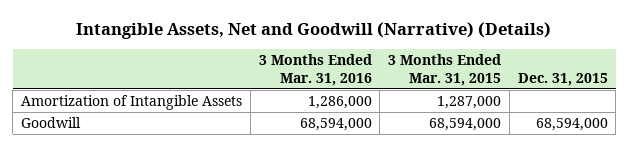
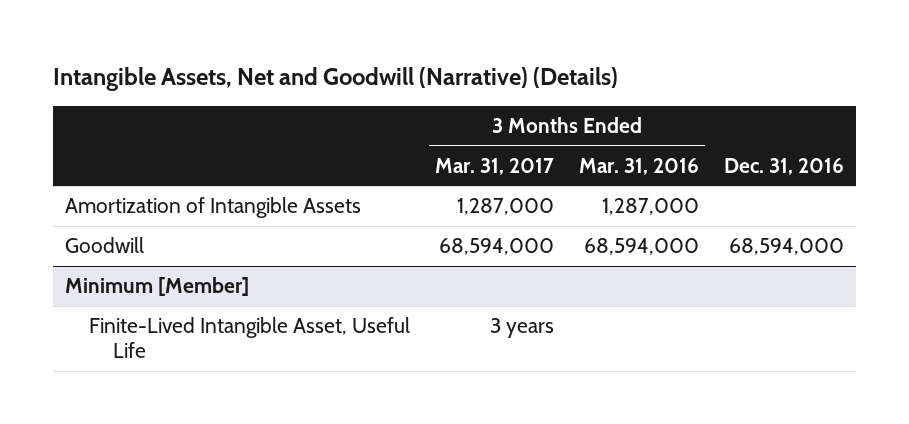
- | 3 Months Ended Mar. 31, 2016 | 3 Months Ended Mar. 31, 2015 | Dec. 31, 2015
+ | 3 Months Ended Mar. 31, 2017 | 3 Months Ended Mar. 31, 2016 | Dec. 31, 2016
- Amortization of Intangible Assets | 1,286,000 | 1,287,000 |
+ Amortization of Intangible Assets | 1,287,000 | 1,287,000 |
+ Minimum [Member]
+ Finite-Lived Intangible Asset, Useful Life | 3 years | |

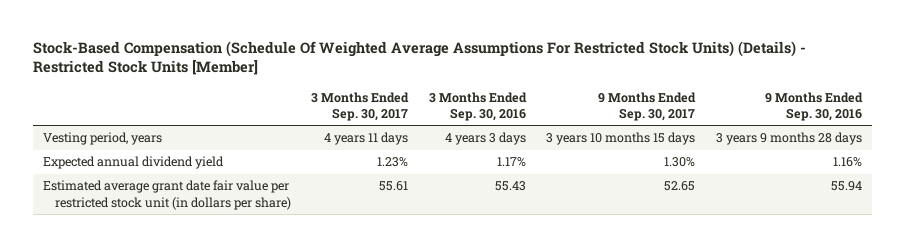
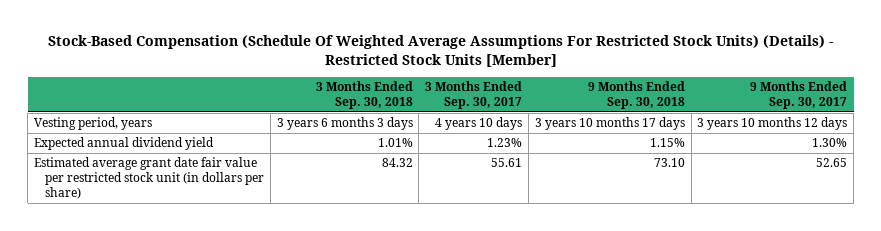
- | 3 Months Ended Sep. 30, 2017 | 3 Months Ended Sep. 30, 2016 | 9 Months Ended Sep. 30, 2017 | 9 Months Ended Sep. 30, 2016
+ | 3 Months Ended Sep. 30, 2018 | 3 Months Ended Sep. 30, 2017 | 9 Months Ended Sep. 30, 2018 | 9 Months Ended Sep. 30, 2017
- Vesting period, years | 4 years 11 days | 4 years 3 days | 3 years 10 months 15 days | 3 years 9 months 28 days
+ Vesting period, years | 3 years 6 months 3 days | 4 years 10 days | 3 years 10 months 17 days | 3 years 10 months 12 days

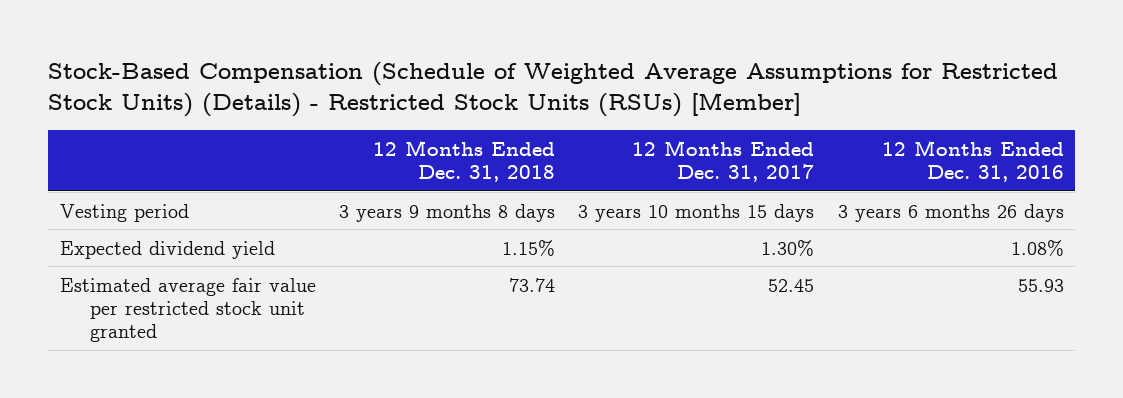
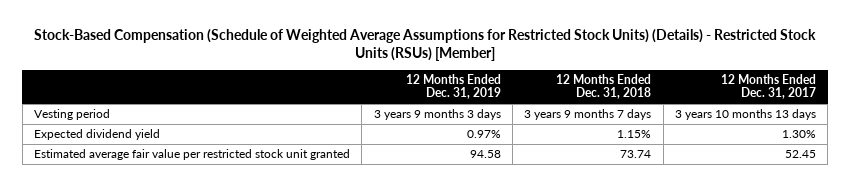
- | 12 Months Ended Dec. 31, 2018 | 12 Months Ended Dec. 31, 2017 | 12 Months Ended Dec. 31, 2016
+ | 12 Months Ended Dec. 31, 2019 | 12 Months Ended Dec. 31, 2018 | 12 Months Ended Dec. 31, 2017
- Vesting period | 3 years 9 months 8 days | 3 years 10 months 15 days | 3 years 6 months 26 days
+ Vesting period | 3 years 9 months 3 days | 3 years 9 months 7 days | 3 years 10 months 13 days

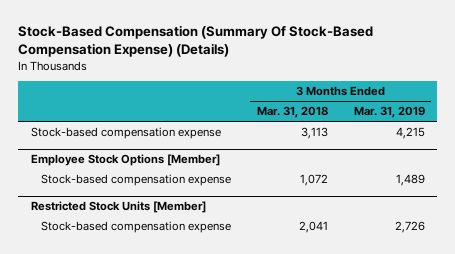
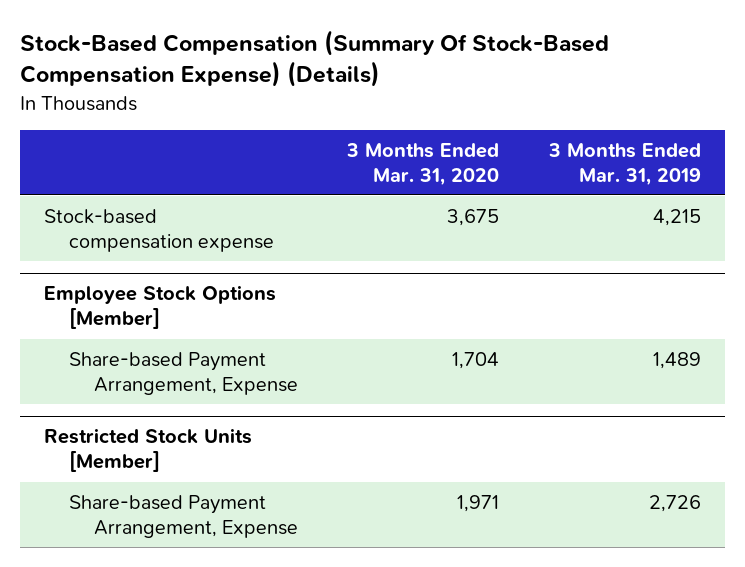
- | 3 Months Ended Mar. 31, 2018 | 3 Months Ended Mar. 31, 2019
+ | 3 Months Ended Mar. 31, 2020 | 3 Months Ended Mar. 31, 2019
@ Employee Stock Options [Member]
- Stock-based compensation expense | 1,072 | 1,489
+ Share-based Payment Arrangement, Expense | 1,704 | 1,489
@ Restricted Stock Units [Member]
- Stock-based compensation expense | 2,041 | 2,726
+ Share-based Payment Arrangement, Expense | 1,971 | 2,726

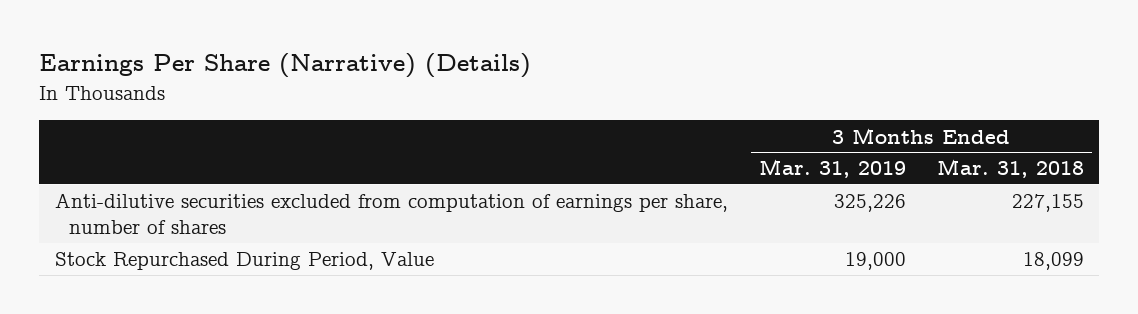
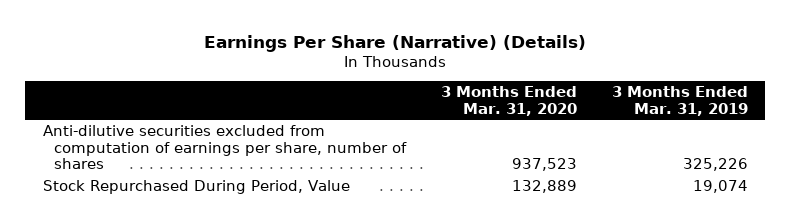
- | 3 Months Ended Mar. 31, 2019 | 3 Months Ended Mar. 31, 2018
+ | 3 Months Ended Mar. 31, 2020 | 3 Months Ended Mar. 31, 2019
- Stock Repurchased During Period, Value | 19,000 | 18,099
+ Stock Repurchased During Period, Value | 132,889 | 19,074

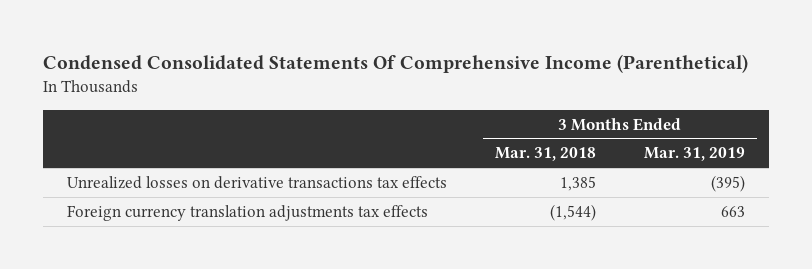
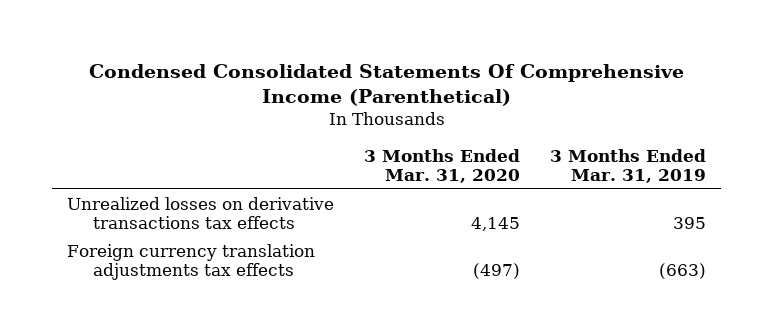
- | 3 Months Ended Mar. 31, 2018 | 3 Months Ended Mar. 31, 2019
+ | 3 Months Ended Mar. 31, 2020 | 3 Months Ended Mar. 31, 2019
- Unrealized losses on derivative transactions tax effects | 1,385 | (395)
- Foreign currency translation adjustments tax effects | (1,544) | 663
+ Unrealized losses on derivative transactions tax effects | 4,145 | 395
+ Foreign currency translation adjustments tax effects | (497) | (663)

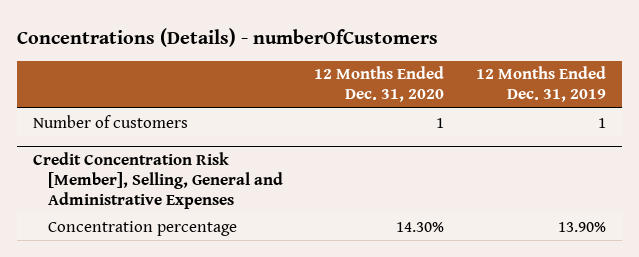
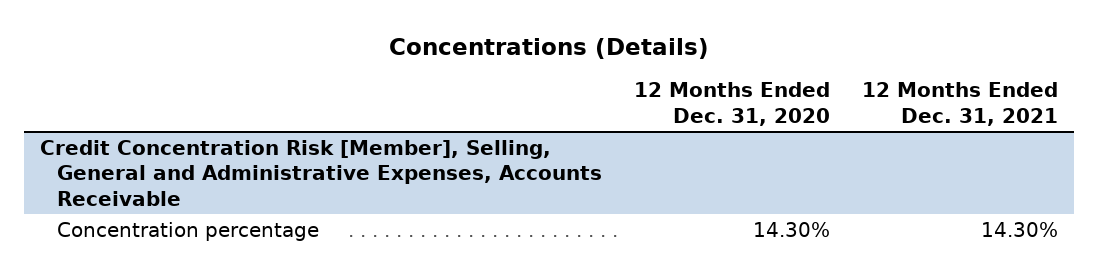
- Concentrations (Details) - numberOfCustomers
+ Concentrations (Details)
- | 12 Months Ended Dec. 31, 2020 | 12 Months Ended Dec. 31, 2019
+ | 12 Months Ended Dec. 31, 2020 | 12 Months Ended Dec. 31, 2021
- Number of customers | 1 | 1
- Credit Concentration Risk [Member], Selling, General and Administrative Expenses
+ Credit Concentration Risk [Member], Selling, General and Administrative Expenses, Accounts Receivable

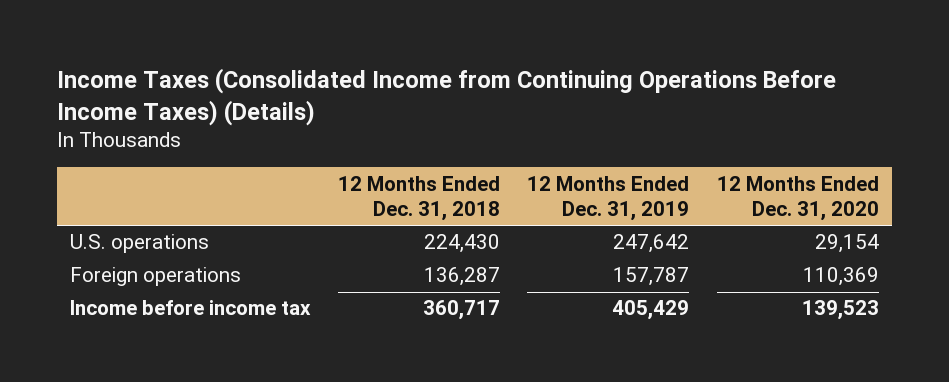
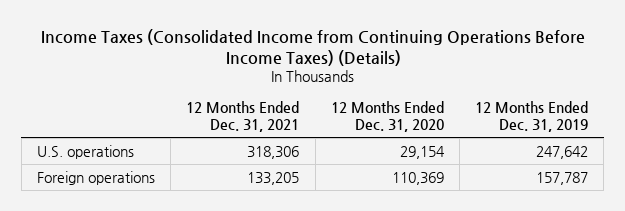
- | 12 Months Ended Dec. 31, 2018 | 12 Months Ended Dec. 31, 2019 | 12 Months Ended Dec. 31, 2020
+ | 12 Months Ended Dec. 31, 2021 | 12 Months Ended Dec. 31, 2020 | 12 Months Ended Dec. 31, 2019
- Income before income tax | 360,717 | 405,429 | 139,523

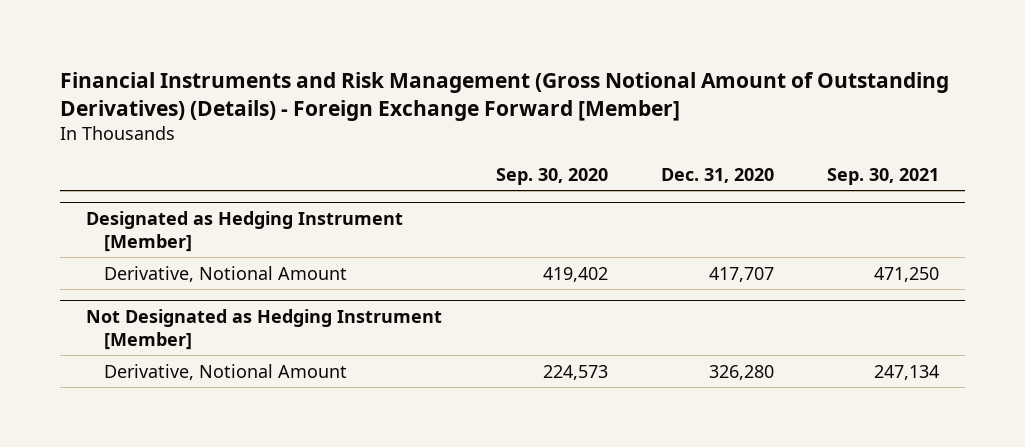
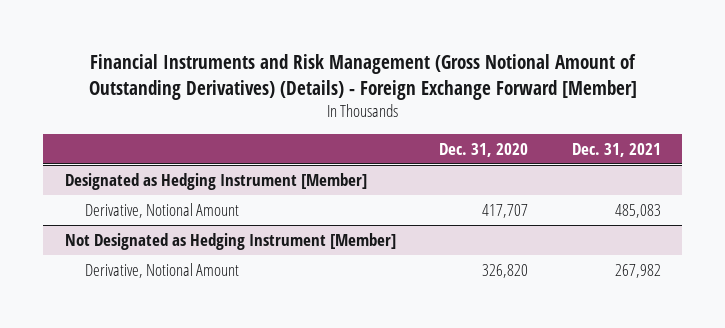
- | Sep. 30, 2020 | Dec. 31, 2020 | Sep. 30, 2021
+ | Dec. 31, 2020 | Dec. 31, 2021
@ Not Designated as Hedging Instrument [Member]
- Derivative, Notional Amount | 224,573 | 326,280 | 247,134
+ Derivative, Notional Amount | 326,820 | 267,982

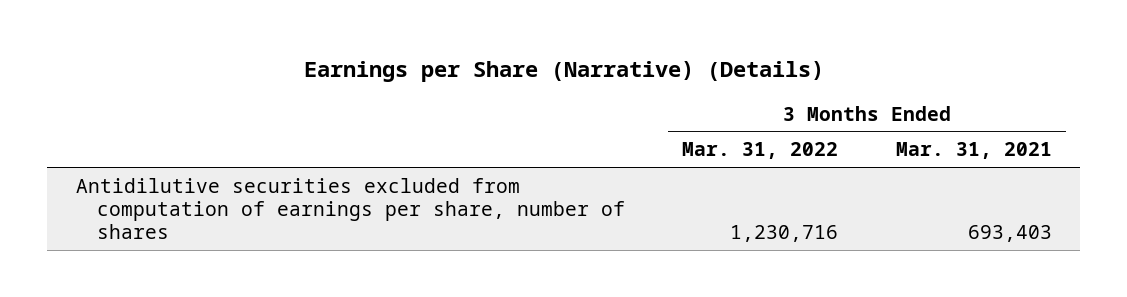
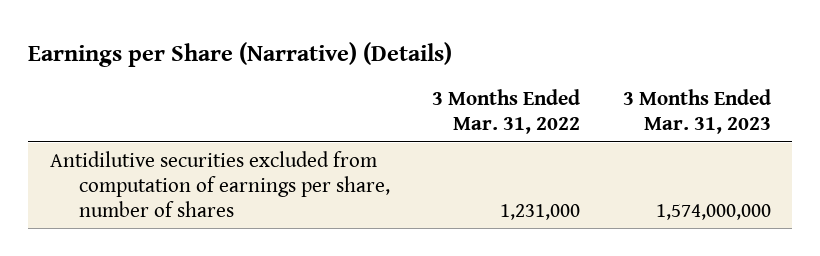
- | 3 Months Ended Mar. 31, 2022 | 3 Months Ended Mar. 31, 2021
+ | 3 Months Ended Mar. 31, 2022 | 3 Months Ended Mar. 31, 2023
- Antidilutive securities excluded from computation of earnings per share, number of shares | 1,230,716 | 693,403
+ Antidilutive securities excluded from computation of earnings per share, number of shares | 1,231,000 | 1,574,000,000

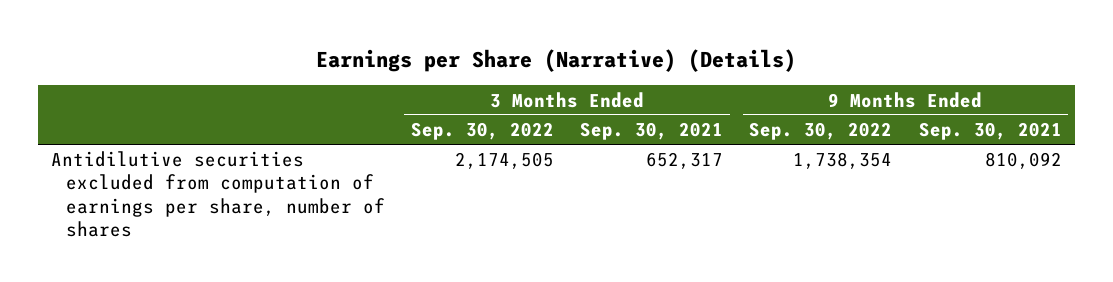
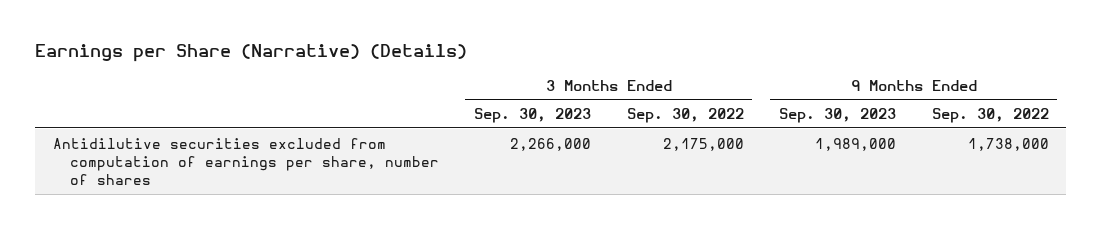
- | 3 Months Ended Sep. 30, 2022 | 3 Months Ended Sep. 30, 2021 | 9 Months Ended Sep. 30, 2022 | 9 Months Ended Sep. 30, 2021
+ | 3 Months Ended Sep. 30, 2023 | 3 Months Ended Sep. 30, 2022 | 9 Months Ended Sep. 30, 2023 | 9 Months Ended Sep. 30, 2022
- Antidilutive securities excluded from computation of earnings per share, number of shares | 2,174,505 | 652,317 | 1,738,354 | 810,092
+ Antidilutive securities excluded from computation of earnings per share, number of shares | 2,266,000 | 2,175,000 | 1,989,000 | 1,738,000

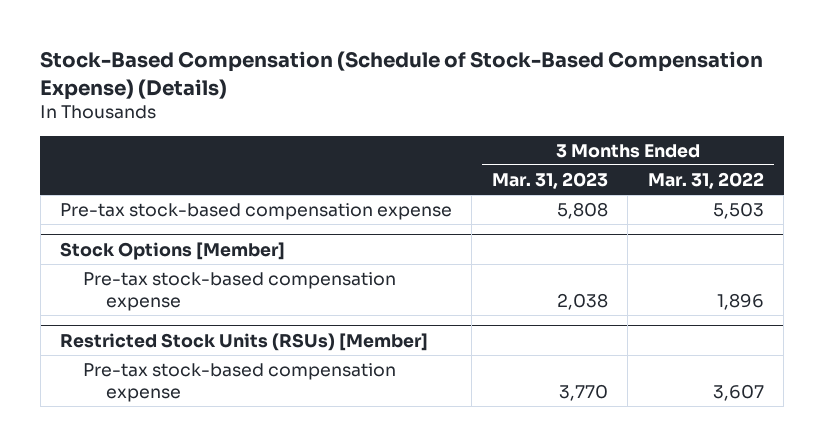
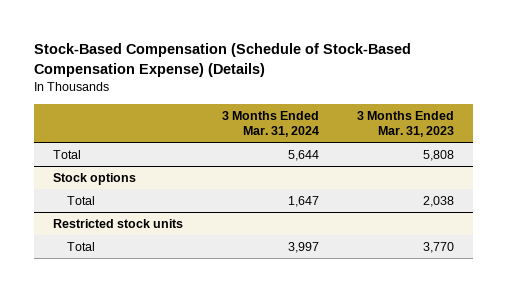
- | 3 Months Ended Mar. 31, 2023 | 3 Months Ended Mar. 31, 2022
+ | 3 Months Ended Mar. 31, 2024 | 3 Months Ended Mar. 31, 2023
- Pre-tax stock-based compensation expense | 5,808 | 5,503
- Stock Options [Member]
- Pre-tax stock-based compensation expense | 2,038 | 1,896
- Restricted Stock Units (RSUs) [Member]
- Pre-tax stock-based compensation expense | 3,770 | 3,607
+ Total | 5,644 | 5,808
+ Stock options
+ Total | 1,647 | 2,038
+ Restricted stock units
+ Total | 3,997 | 3,770

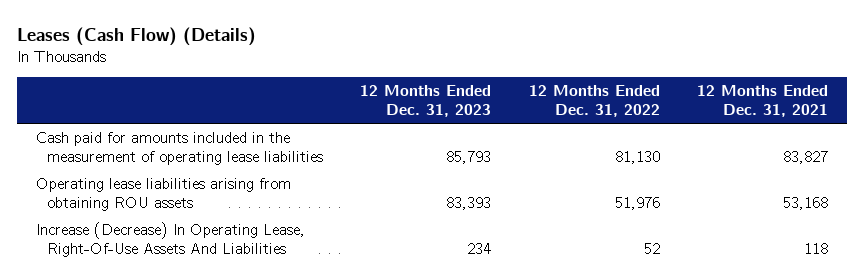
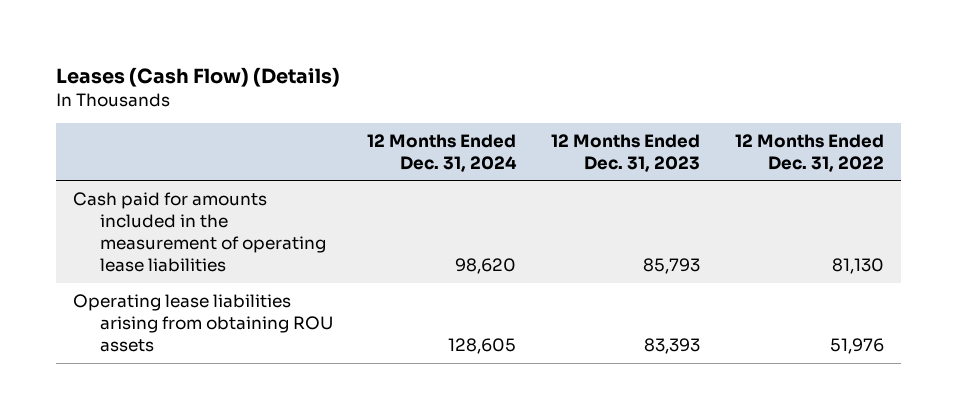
- | 12 Months Ended Dec. 31, 2023 | 12 Months Ended Dec. 31, 2022 | 12 Months Ended Dec. 31, 2021
+ | 12 Months Ended Dec. 31, 2024 | 12 Months Ended Dec. 31, 2023 | 12 Months Ended Dec. 31, 2022
- Increase (Decrease) In Operating Lease, Right-Of-Use Assets And Liabilities | 234 | 52 | 118

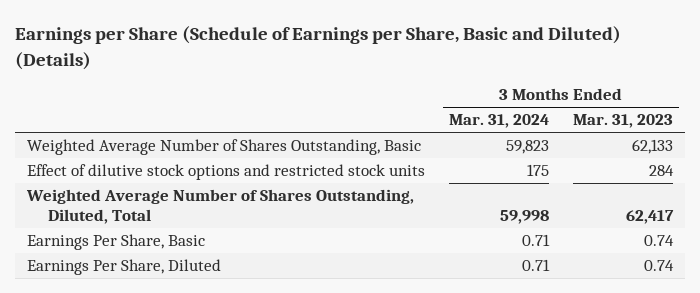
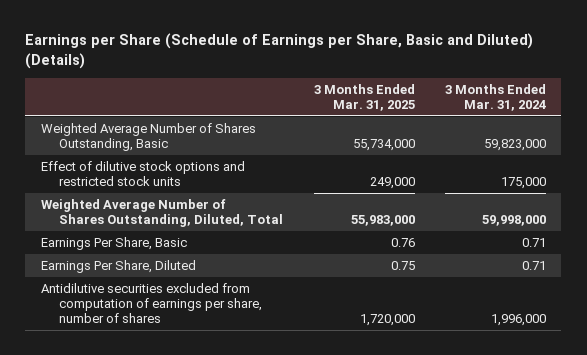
- | 3 Months Ended Mar. 31, 2024 | 3 Months Ended Mar. 31, 2023
+ | 3 Months Ended Mar. 31, 2025 | 3 Months Ended Mar. 31, 2024
- Weighted Average Number of Shares Outstanding, Basic | 59,823 | 62,133
- Effect of dilutive stock options and restricted stock units | 175 | 284
- Weighted Average Number of Shares Outstanding, Diluted, Total | 59,998 | 62,417
+ Weighted Average Number of Shares Outstanding, Basic | 55,734,000 | 59,823,000
+ Effect of dilutive stock options and restricted stock units | 249,000 | 175,000
+ Weighted Average Number of Shares Outstanding, Diluted, Total | 55,983,000 | 59,998,000
+ Antidilutive securities excluded from computation of earnings per share, number of shares | 1,720,000 | 1,996,000

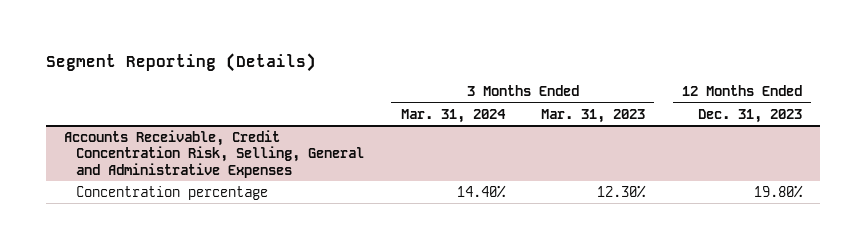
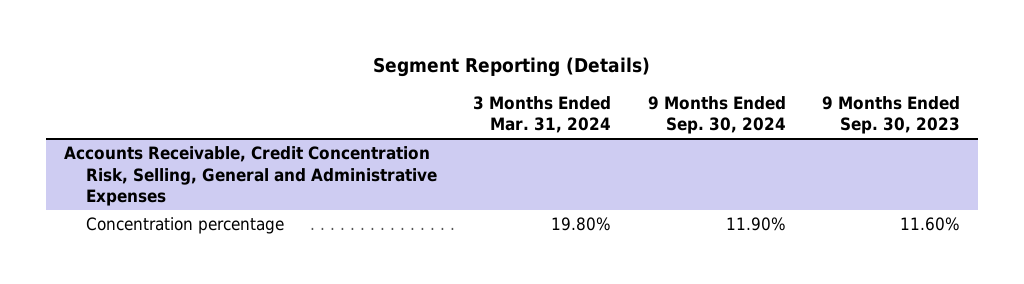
- | 3 Months Ended Mar. 31, 2024 | 3 Months Ended Mar. 31, 2023 | 12 Months Ended Dec. 31, 2023
+ | 3 Months Ended Mar. 31, 2024 | 9 Months Ended Sep. 30, 2024 | 9 Months Ended Sep. 30, 2023
@ Accounts Receivable, Credit Concentration Risk, Selling, General and Administrative Expenses
- Concentration percentage | 14.40% | 12.30% | 19.80%
+ Concentration percentage | 19.80% | 11.90% | 11.60%

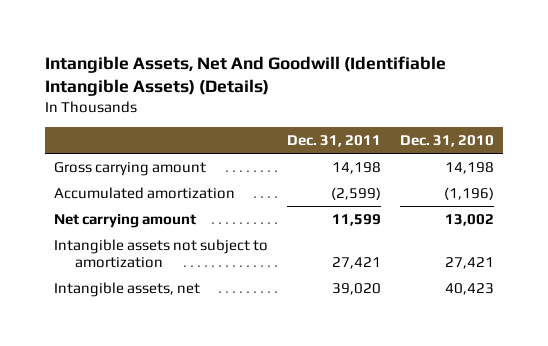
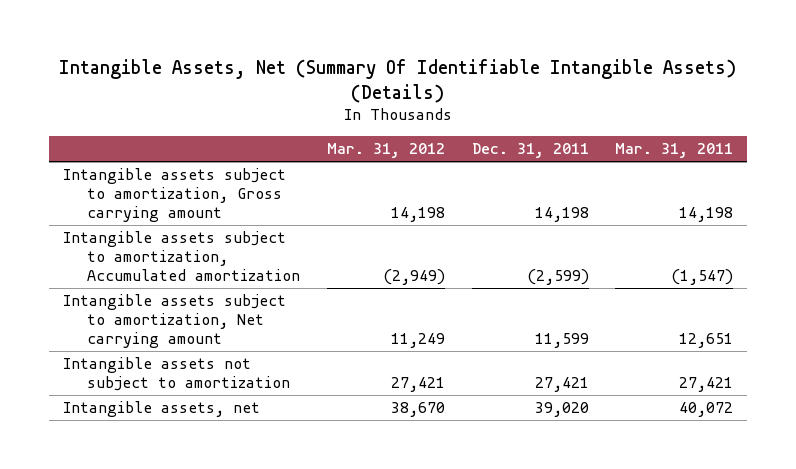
- Intangible Assets, Net And Goodwill (Identifiable Intangible Assets) (Details)
+ Intangible Assets, Net (Summary Of Identifiable Intangible Assets) (Details)
- | Dec. 31, 2011 | Dec. 31, 2010
+ | Mar. 31, 2012 | Dec. 31, 2011 | Mar. 31, 2011
- Gross carrying amount | 14,198 | 14,198
- Accumulated amortization | (2,599) | (1,196)
- Net carrying amount | 11,599 | 13,002
+ Intangible assets subject to amortization, Gross carrying amount | 14,198 | 14,198 | 14,198
+ Intangible assets subject to amortization, Accumulated amortization | (2,949) | (2,599) | (1,547)
+ Intangible assets subject to amortization, Net carrying amount | 11,249 | 11,599 | 12,651

